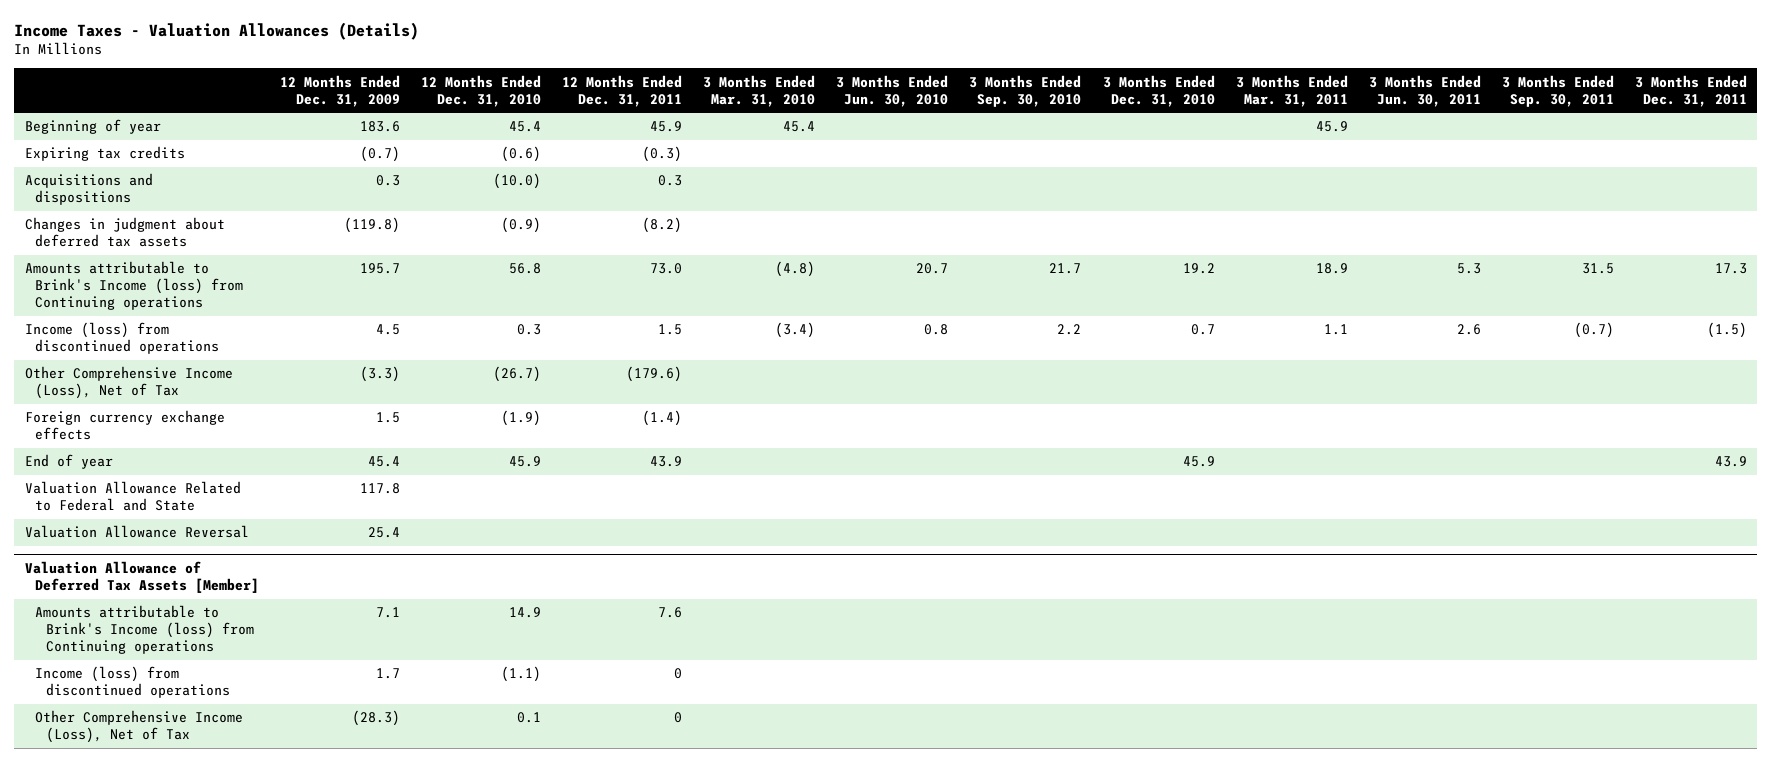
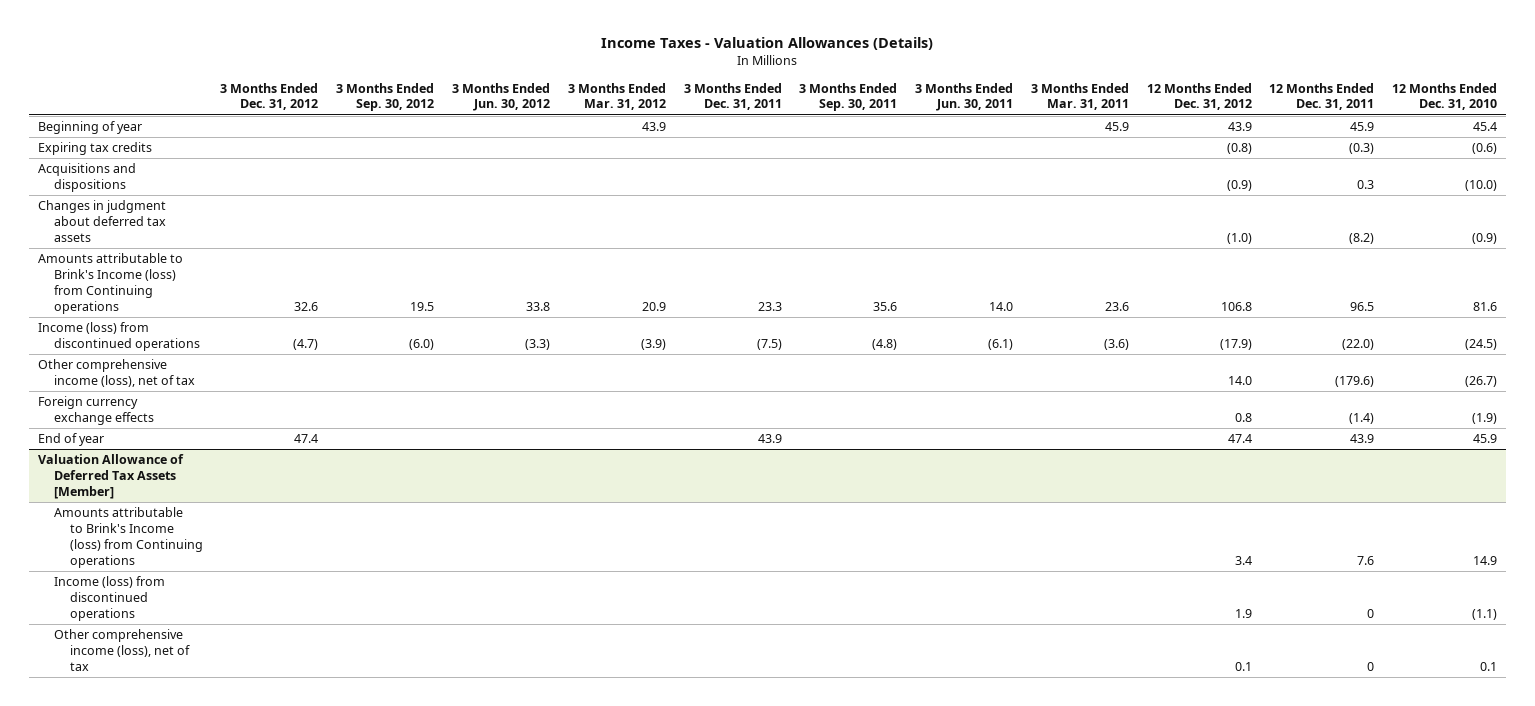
- | 12 Months Ended Dec. 31, 2009 | 12 Months Ended Dec. 31, 2010 | 12 Months Ended Dec. 31, 2011 | 3 Months Ended Mar. 31, 2010 | 3 Months Ended Jun. 30, 2010 | 3 Months Ended Sep. 30, 2010 | 3 Months Ended Dec. 31, 2010 | 3 Months Ended Mar. 31, 2011 | 3 Months Ended Jun. 30, 2011 | 3 Months Ended Sep. 30, 2011 | 3 Months Ended Dec. 31, 2011
+ | 3 Months Ended Dec. 31, 2012 | 3 Months Ended Sep. 30, 2012 | 3 Months Ended Jun. 30, 2012 | 3 Months Ended Mar. 31, 2012 | 3 Months Ended Dec. 31, 2011 | 3 Months Ended Sep. 30, 2011 | 3 Months Ended Jun. 30, 2011 | 3 Months Ended Mar. 31, 2011 | 12 Months Ended Dec. 31, 2012 | 12 Months Ended Dec. 31, 2011 | 12 Months Ended Dec. 31, 2010
- Amounts attributable to Brink's Income (loss) from Continuing operations | 195.7 | 56.8 | 73.0 | (4.8) | 20.7 | 21.7 | 19.2 | 18.9 | 5.3 | 31.5 | 17.3
- Income (loss) from discontinued operations | 4.5 | 0.3 | 1.5 | (3.4) | 0.8 | 2.2 | 0.7 | 1.1 | 2.6 | (0.7) | (1.5)
- Other Comprehensive Income (Loss), Net of Tax | (3.3) | (26.7) | (179.6) | | | | | | | |
+ Amounts attributable to Brink's Income (loss) from Continuing operations | 32.6 | 19.5 | 33.8 | 20.9 | 23.3 | 35.6 | 14.0 | 23.6 | 106.8 | 96.5 | 81.6
+ Income (loss) from discontinued operations | (4.7) | (6.0) | (3.3) | (3.9) | (7.5) | (4.8) | (6.1) | (3.6) | (17.9) | (22.0) | (24.5)
+ Other comprehensive income (loss), net of tax | | | | | | | | | 14.0 | (179.6) | (26.7)
- Valuation Allowance Related to Federal and State | 117.8 | | | | | | | | | |
- Valuation Allowance Reversal | 25.4 | | | | | | | | | |
@ Valuation Allowance of Deferred Tax Assets [Member]
- Other Comprehensive Income (Loss), Net of Tax | (28.3) | 0.1 | 0 | | | | | | | |
+ Other comprehensive income (loss), net of tax | | | | | | | | | 0.1 | 0 | 0.1

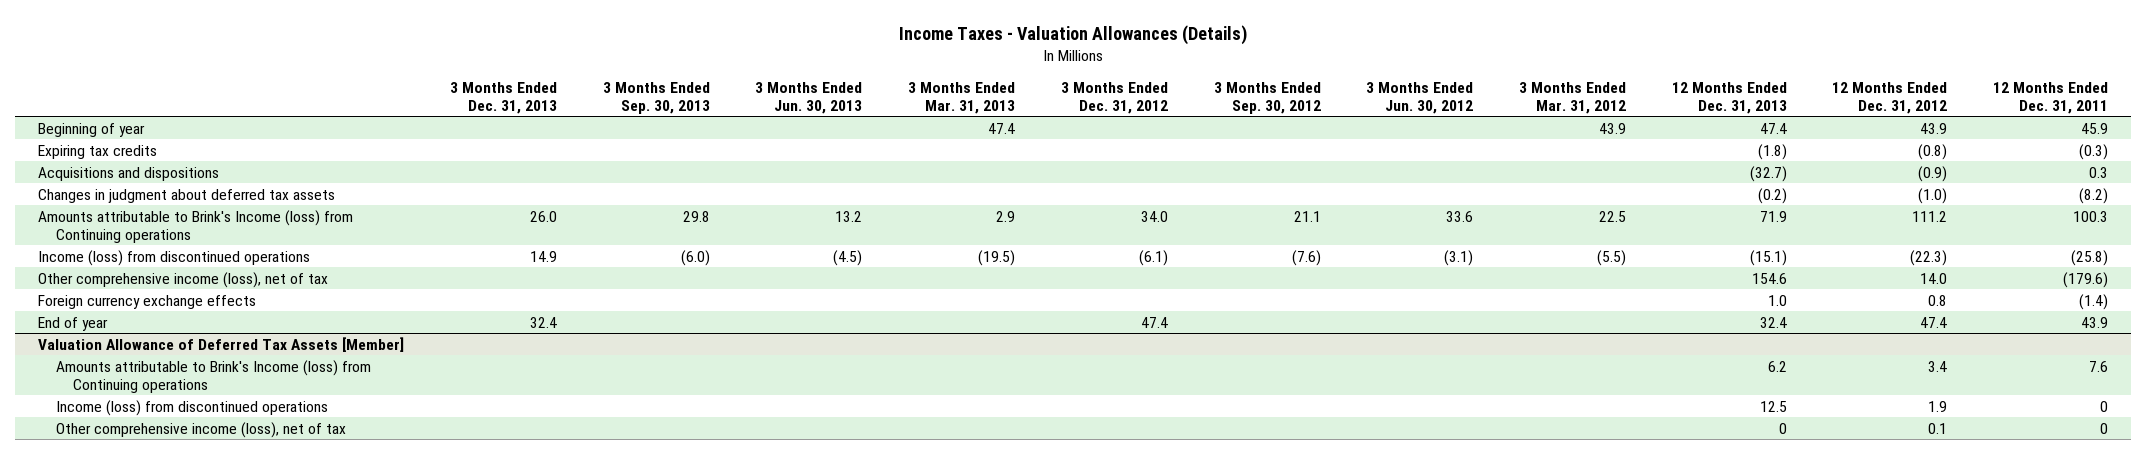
- | 3 Months Ended Dec. 31, 2012 | 3 Months Ended Sep. 30, 2012 | 3 Months Ended Jun. 30, 2012 | 3 Months Ended Mar. 31, 2012 | 3 Months Ended Dec. 31, 2011 | 3 Months Ended Sep. 30, 2011 | 3 Months Ended Jun. 30, 2011 | 3 Months Ended Mar. 31, 2011 | 12 Months Ended Dec. 31, 2012 | 12 Months Ended Dec. 31, 2011 | 12 Months Ended Dec. 31, 2010
+ | 3 Months Ended Dec. 31, 2013 | 3 Months Ended Sep. 30, 2013 | 3 Months Ended Jun. 30, 2013 | 3 Months Ended Mar. 31, 2013 | 3 Months Ended Dec. 31, 2012 | 3 Months Ended Sep. 30, 2012 | 3 Months Ended Jun. 30, 2012 | 3 Months Ended Mar. 31, 2012 | 12 Months Ended Dec. 31, 2013 | 12 Months Ended Dec. 31, 2012 | 12 Months Ended Dec. 31, 2011
- Amounts attributable to Brink's Income (loss) from Continuing operations | 32.6 | 19.5 | 33.8 | 20.9 | 23.3 | 35.6 | 14.0 | 23.6 | 106.8 | 96.5 | 81.6
- Income (loss) from discontinued operations | (4.7) | (6.0) | (3.3) | (3.9) | (7.5) | (4.8) | (6.1) | (3.6) | (17.9) | (22.0) | (24.5)
+ Amounts attributable to Brink's Income (loss) from Continuing operations | 26.0 | 29.8 | 13.2 | 2.9 | 34.0 | 21.1 | 33.6 | 22.5 | 71.9 | 111.2 | 100.3
+ Income (loss) from discontinued operations | 14.9 | (6.0) | (4.5) | (19.5) | (6.1) | (7.6) | (3.1) | (5.5) | (15.1) | (22.3) | (25.8)

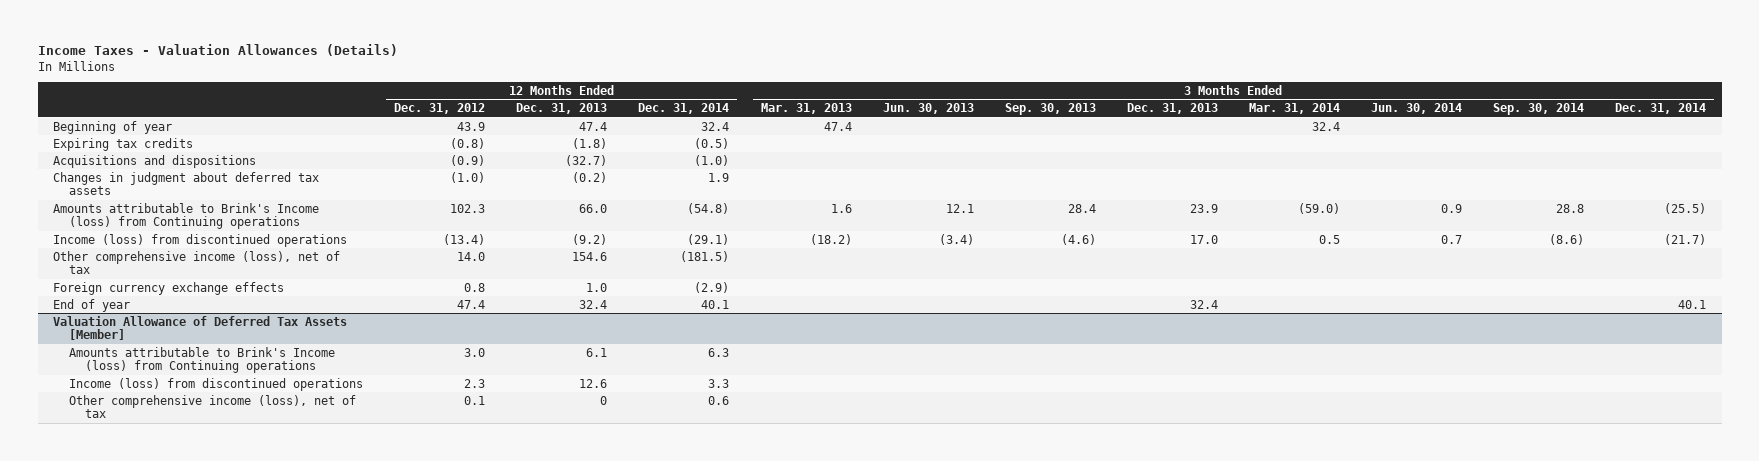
- | 3 Months Ended Dec. 31, 2013 | 3 Months Ended Sep. 30, 2013 | 3 Months Ended Jun. 30, 2013 | 3 Months Ended Mar. 31, 2013 | 3 Months Ended Dec. 31, 2012 | 3 Months Ended Sep. 30, 2012 | 3 Months Ended Jun. 30, 2012 | 3 Months Ended Mar. 31, 2012 | 12 Months Ended Dec. 31, 2013 | 12 Months Ended Dec. 31, 2012 | 12 Months Ended Dec. 31, 2011
+ | 12 Months Ended Dec. 31, 2012 | 12 Months Ended Dec. 31, 2013 | 12 Months Ended Dec. 31, 2014 | 3 Months Ended Mar. 31, 2013 | 3 Months Ended Jun. 30, 2013 | 3 Months Ended Sep. 30, 2013 | 3 Months Ended Dec. 31, 2013 | 3 Months Ended Mar. 31, 2014 | 3 Months Ended Jun. 30, 2014 | 3 Months Ended Sep. 30, 2014 | 3 Months Ended Dec. 31, 2014
- Amounts attributable to Brink's Income (loss) from Continuing operations | 26.0 | 29.8 | 13.2 | 2.9 | 34.0 | 21.1 | 33.6 | 22.5 | 71.9 | 111.2 | 100.3
- Income (loss) from discontinued operations | 14.9 | (6.0) | (4.5) | (19.5) | (6.1) | (7.6) | (3.1) | (5.5) | (15.1) | (22.3) | (25.8)
+ Amounts attributable to Brink's Income (loss) from Continuing operations | 102.3 | 66.0 | (54.8) | 1.6 | 12.1 | 28.4 | 23.9 | (59.0) | 0.9 | 28.8 | (25.5)
+ Income (loss) from discontinued operations | (13.4) | (9.2) | (29.1) | (18.2) | (3.4) | (4.6) | 17.0 | 0.5 | 0.7 | (8.6) | (21.7)
@ Valuation Allowance of Deferred Tax Assets [Member]
- Amounts attributable to Brink's Income (loss) from Continuing operations | | | | | | | | | 6.2 | 3.4 | 7.6
- Income (loss) from discontinued operations | | | | | | | | | 12.5 | 1.9 | 0
+ Amounts attributable to Brink's Income (loss) from Continuing operations | 3.0 | 6.1 | 6.3 | | | | | | | |
+ Income (loss) from discontinued operations | 2.3 | 12.6 | 3.3 | | | | | | | |

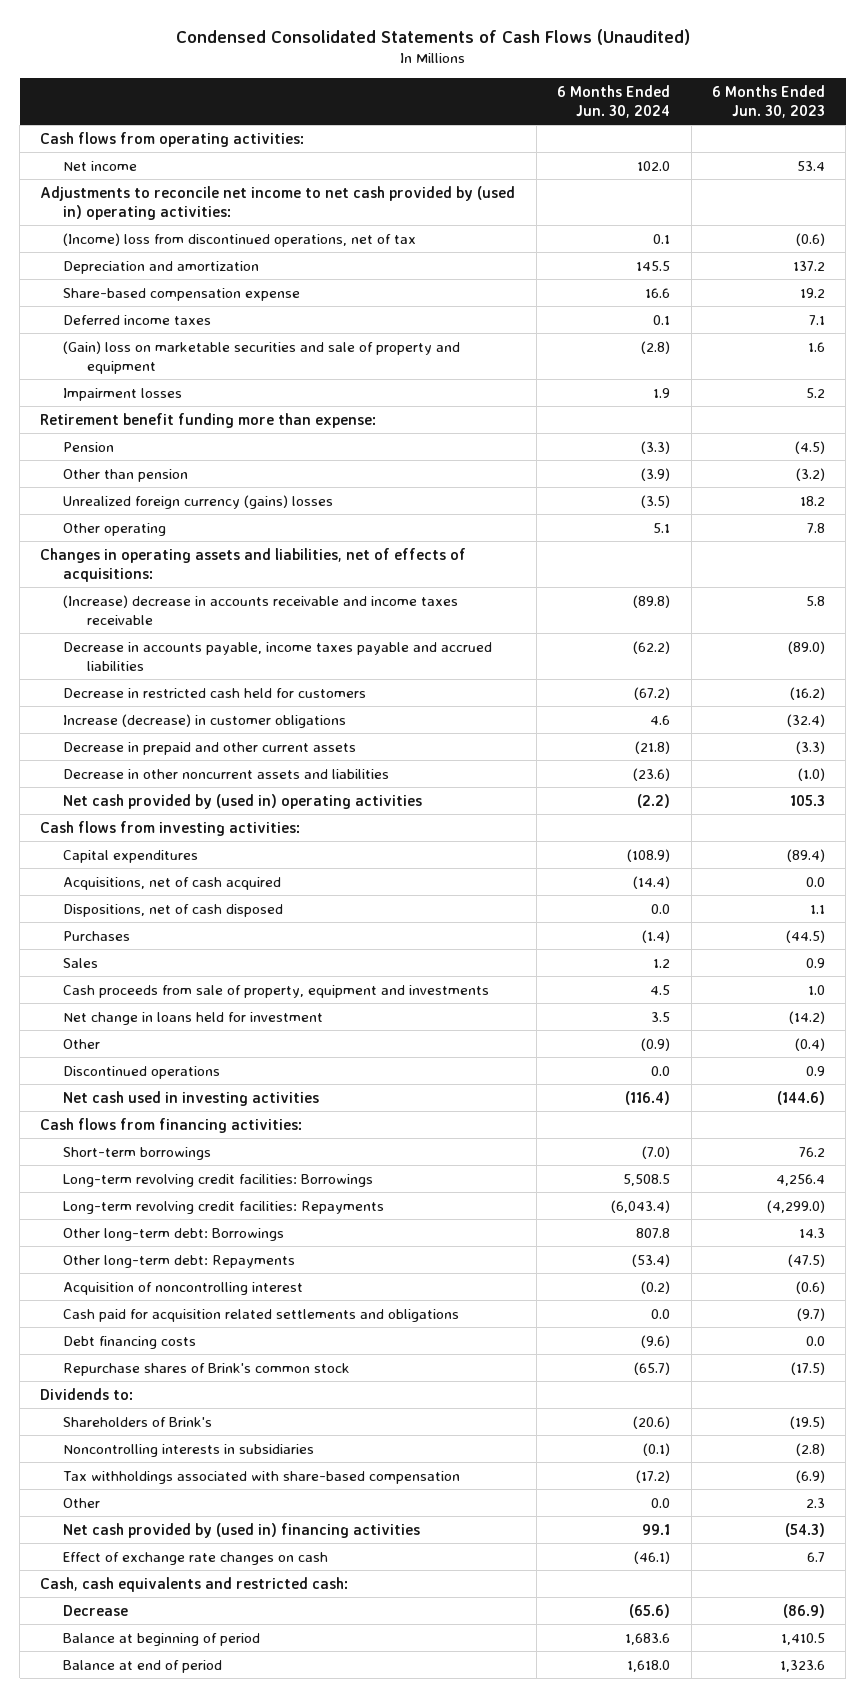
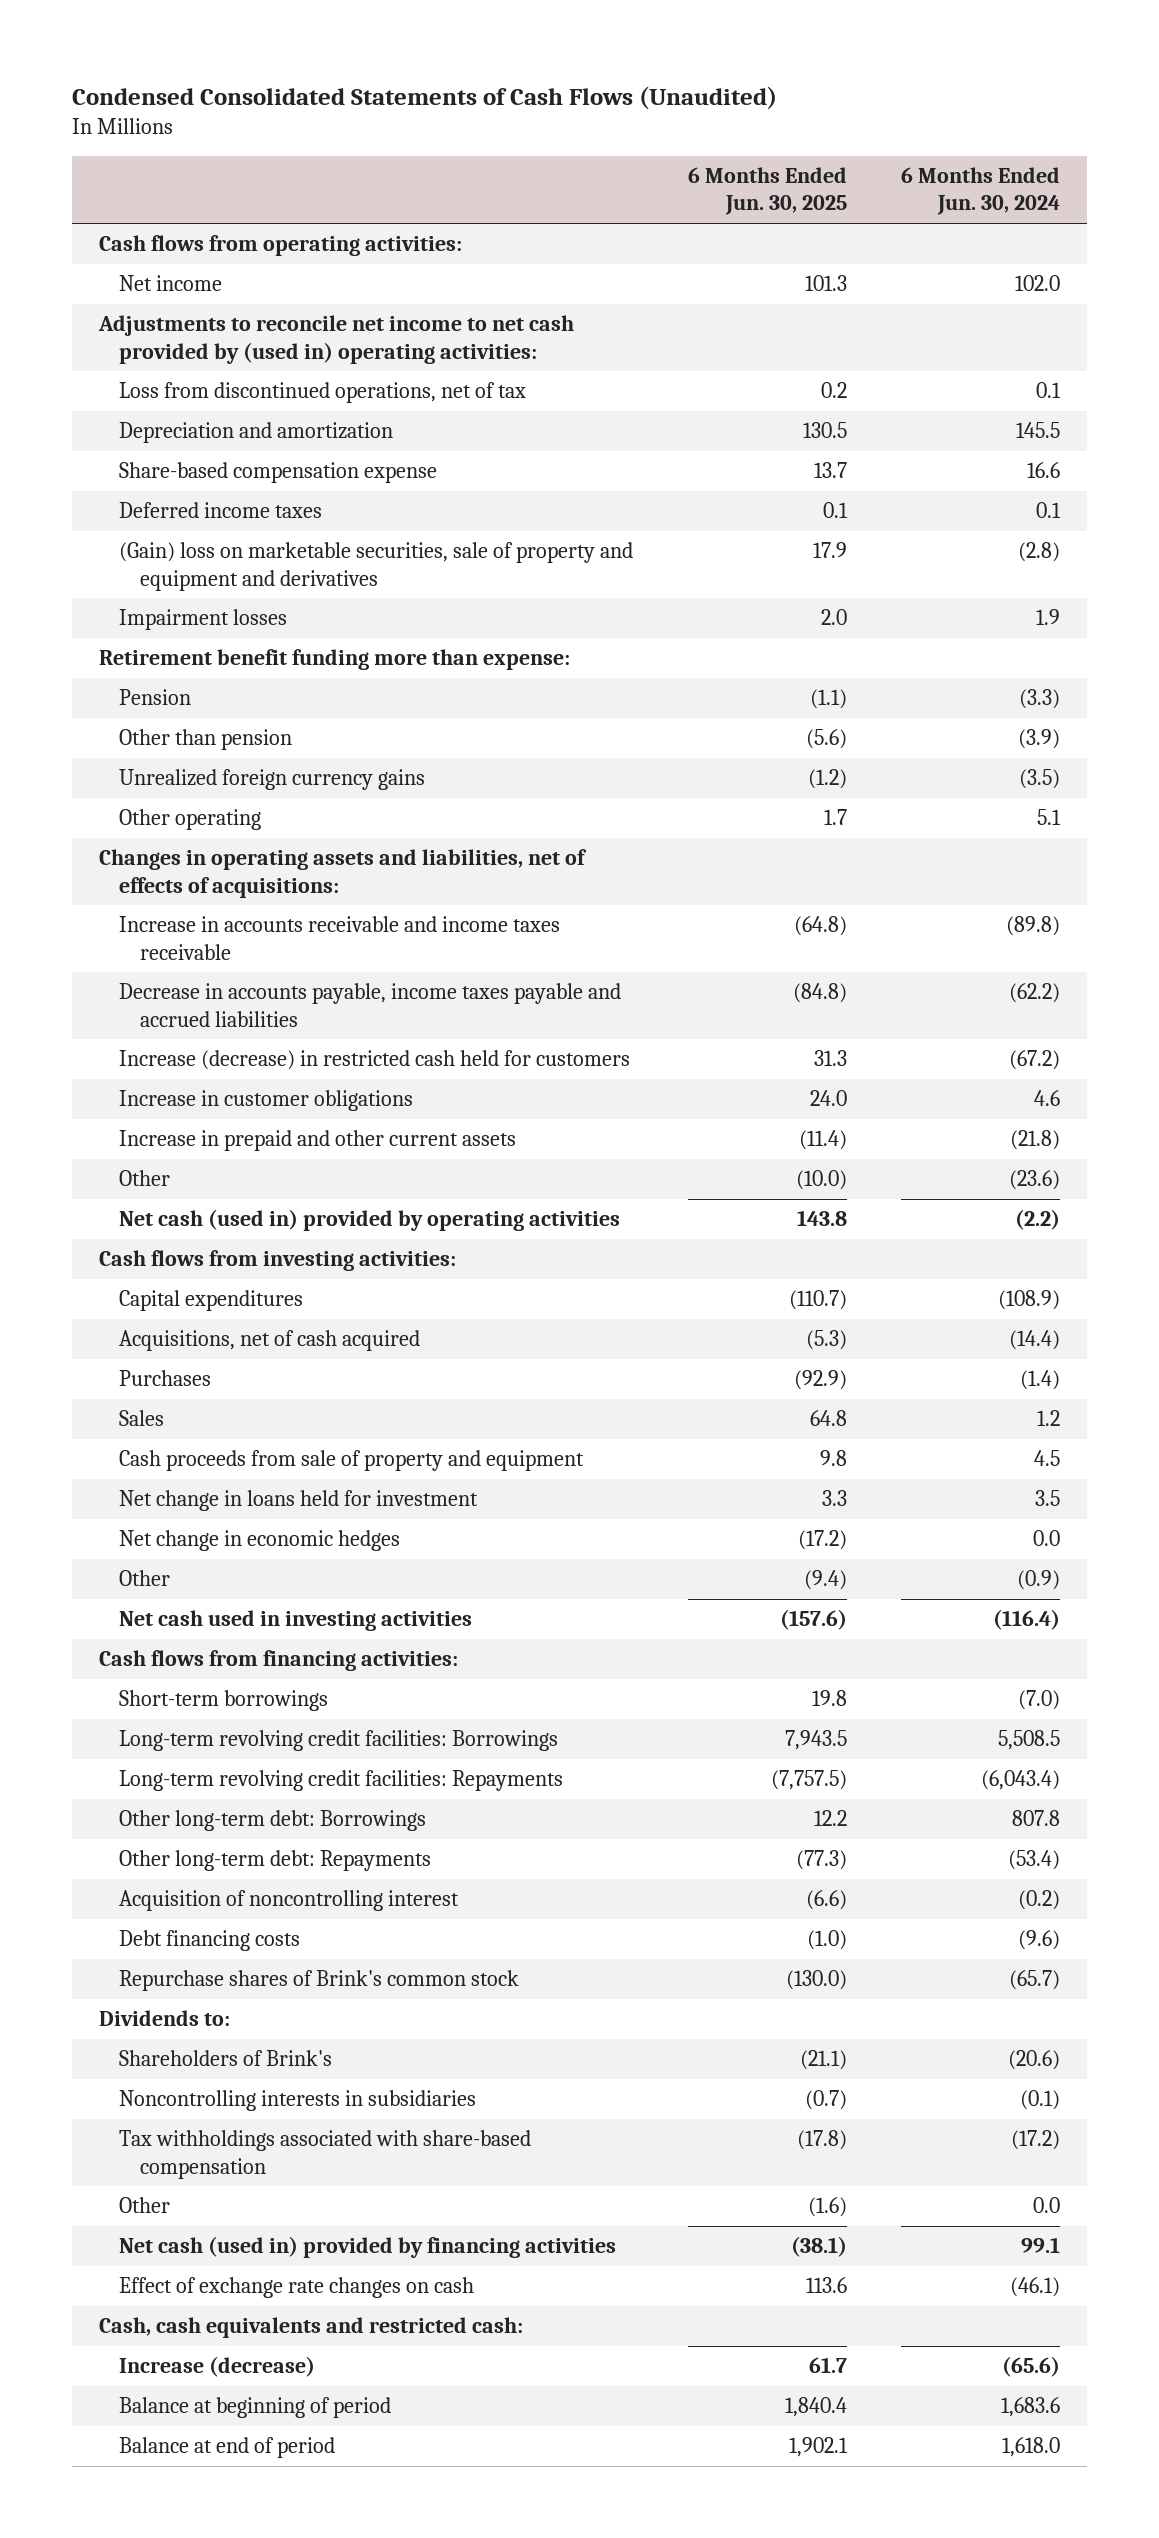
- | 6 Months Ended Jun. 30, 2024 | 6 Months Ended Jun. 30, 2023
+ | 6 Months Ended Jun. 30, 2025 | 6 Months Ended Jun. 30, 2024
- (Income) loss from discontinued operations, net of tax | 0.1 | (0.6)
+ Loss from discontinued operations, net of tax | 0.2 | 0.1
- (Gain) loss on marketable securities and sale of property and equipment | (2.8) | 1.6
+ (Gain) loss on marketable securities, sale of property and equipment and derivatives | 17.9 | (2.8)
- Unrealized foreign currency (gains) losses | (3.5) | 18.2
+ Unrealized foreign currency gains | (1.2) | (3.5)
- (Increase) decrease in accounts receivable and income taxes receivable | (89.8) | 5.8
+ Increase in accounts receivable and income taxes receivable | (64.8) | (89.8)
- Decrease in restricted cash held for customers | (67.2) | (16.2)
- Increase (decrease) in customer obligations | 4.6 | (32.4)
- Decrease in prepaid and other current assets | (21.8) | (3.3)
- Decrease in other noncurrent assets and liabilities | (23.6) | (1.0)
- Net cash provided by (used in) operating activities | (2.2) | 105.3
+ Increase (decrease) in restricted cash held for customers | 31.3 | (67.2)
+ Increase in customer obligations | 24.0 | 4.6
+ Increase in prepaid and other current assets | (11.4) | (21.8)
+ Other | (10.0) | (23.6)
+ Net cash (used in) provided by operating activities | 143.8 | (2.2)
- Dispositions, net of cash disposed | 0.0 | 1.1
- Cash proceeds from sale of property, equipment and investments | 4.5 | 1.0
+ Cash proceeds from sale of property and equipment | 9.8 | 4.5
+ Net change in economic hedges | (17.2) | 0.0
- Discontinued operations | 0.0 | 0.9
- Cash paid for acquisition related settlements and obligations | 0.0 | (9.7)
- Net cash provided by (used in) financing activities | 99.1 | (54.3)
+ Net cash (used in) provided by financing activities | (38.1) | 99.1
- Decrease | (65.6) | (86.9)
+ Increase (decrease) | 61.7 | (65.6)

